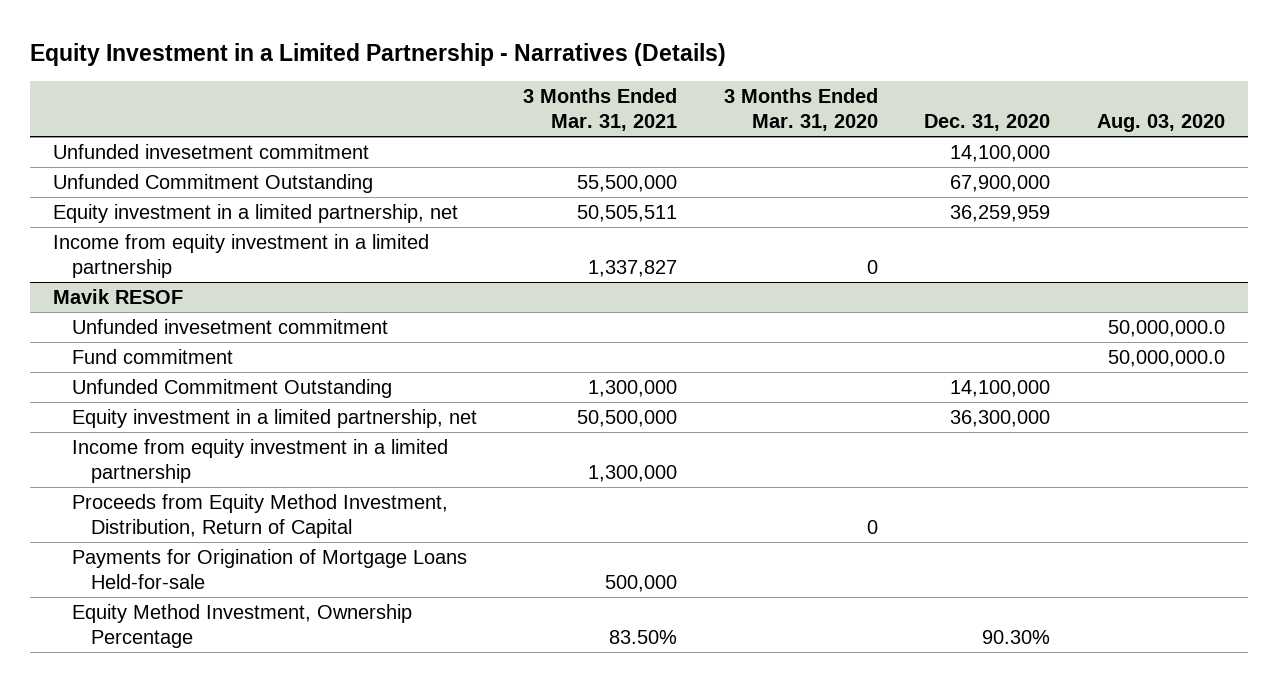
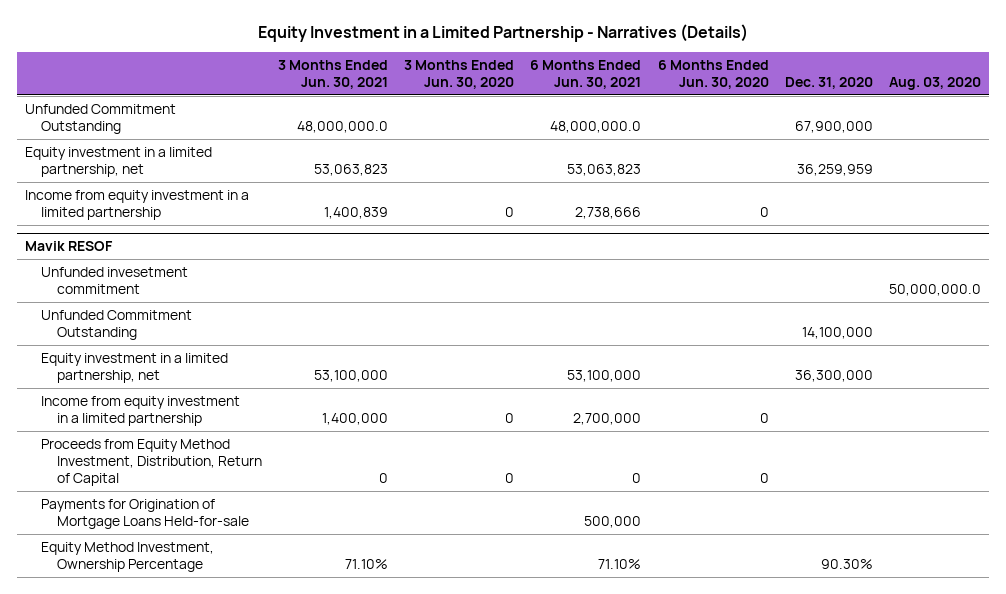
- | 3 Months Ended Mar. 31, 2021 | 3 Months Ended Mar. 31, 2020 | Dec. 31, 2020 | Aug. 03, 2020
+ | 3 Months Ended Jun. 30, 2021 | 3 Months Ended Jun. 30, 2020 | 6 Months Ended Jun. 30, 2021 | 6 Months Ended Jun. 30, 2020 | Dec. 31, 2020 | Aug. 03, 2020
- Unfunded invesetment commitment | | | 14,100,000 |
@ Mavik RESOF
- Fund commitment | | | | 50,000,000.0

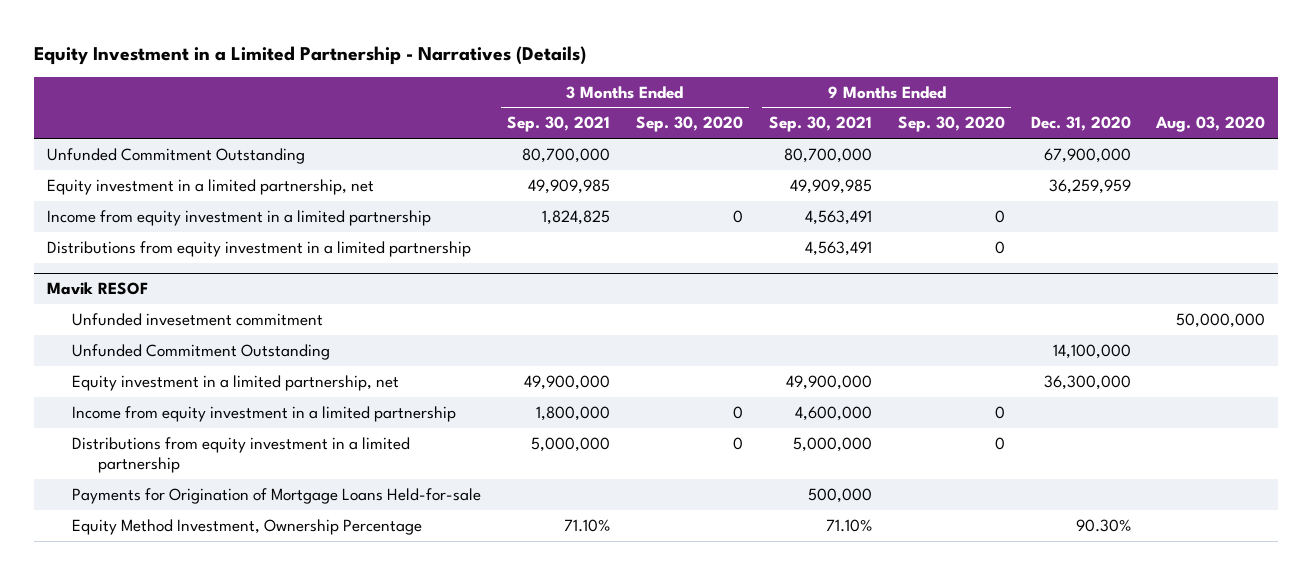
- | 3 Months Ended Jun. 30, 2021 | 3 Months Ended Jun. 30, 2020 | 6 Months Ended Jun. 30, 2021 | 6 Months Ended Jun. 30, 2020 | Dec. 31, 2020 | Aug. 03, 2020
+ | 3 Months Ended Sep. 30, 2021 | 3 Months Ended Sep. 30, 2020 | 9 Months Ended Sep. 30, 2021 | 9 Months Ended Sep. 30, 2020 | Dec. 31, 2020 | Aug. 03, 2020
+ Distributions from equity investment in a limited partnership | | | 4,563,491 | 0 | |
@ Mavik RESOF
- Unfunded invesetment commitment | | | | | | 50,000,000.0
+ Unfunded invesetment commitment | | | | | | 50,000,000
- Proceeds from Equity Method Investment, Distribution, Return of Capital | 0 | 0 | 0 | 0 | |
+ Distributions from equity investment in a limited partnership | 5,000,000 | 0 | 5,000,000 | 0 | |

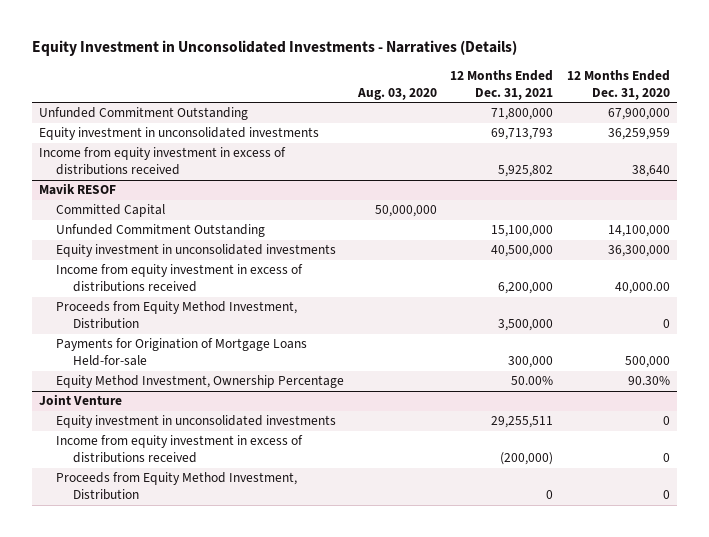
- Equity Investment in a Limited Partnership - Narratives (Details)
+ Equity Investment in Unconsolidated Investments - Narratives (Details)
- | 3 Months Ended Sep. 30, 2021 | 3 Months Ended Sep. 30, 2020 | 9 Months Ended Sep. 30, 2021 | 9 Months Ended Sep. 30, 2020 | Dec. 31, 2020 | Aug. 03, 2020
+ | Aug. 03, 2020 | 12 Months Ended Dec. 31, 2021 | 12 Months Ended Dec. 31, 2020
- Equity investment in a limited partnership, net | 49,909,985 | | 49,909,985 | | 36,259,959 |
- Income from equity investment in a limited partnership | 1,824,825 | 0 | 4,563,491 | 0 | |
- Distributions from equity investment in a limited partnership | | | 4,563,491 | 0 | |
+ Equity investment in unconsolidated investments | | 69,713,793 | 36,259,959
+ Income from equity investment in excess of distributions received | | 5,925,802 | 38,640
@ Mavik RESOF
- Unfunded invesetment commitment | | | | | | 50,000,000
+ Committed Capital | 50,000,000 | |
- Equity investment in a limited partnership, net | 49,900,000 | | 49,900,000 | | 36,300,000 |
- Income from equity investment in a limited partnership | 1,800,000 | 0 | 4,600,000 | 0 | |
- Distributions from equity investment in a limited partnership | 5,000,000 | 0 | 5,000,000 | 0 | |
+ Equity investment in unconsolidated investments | | 40,500,000 | 36,300,000
+ Income from equity investment in excess of distributions received | | 6,200,000 | 40,000.00
+ Proceeds from Equity Method Investment, Distribution | | 3,500,000 | 0
+ Joint Venture
+ Equity investment in unconsolidated investments | | 29,255,511 | 0
+ Income from equity investment in excess of distributions received | | (200,000) | 0
+ Proceeds from Equity Method Investment, Distribution | | 0 | 0

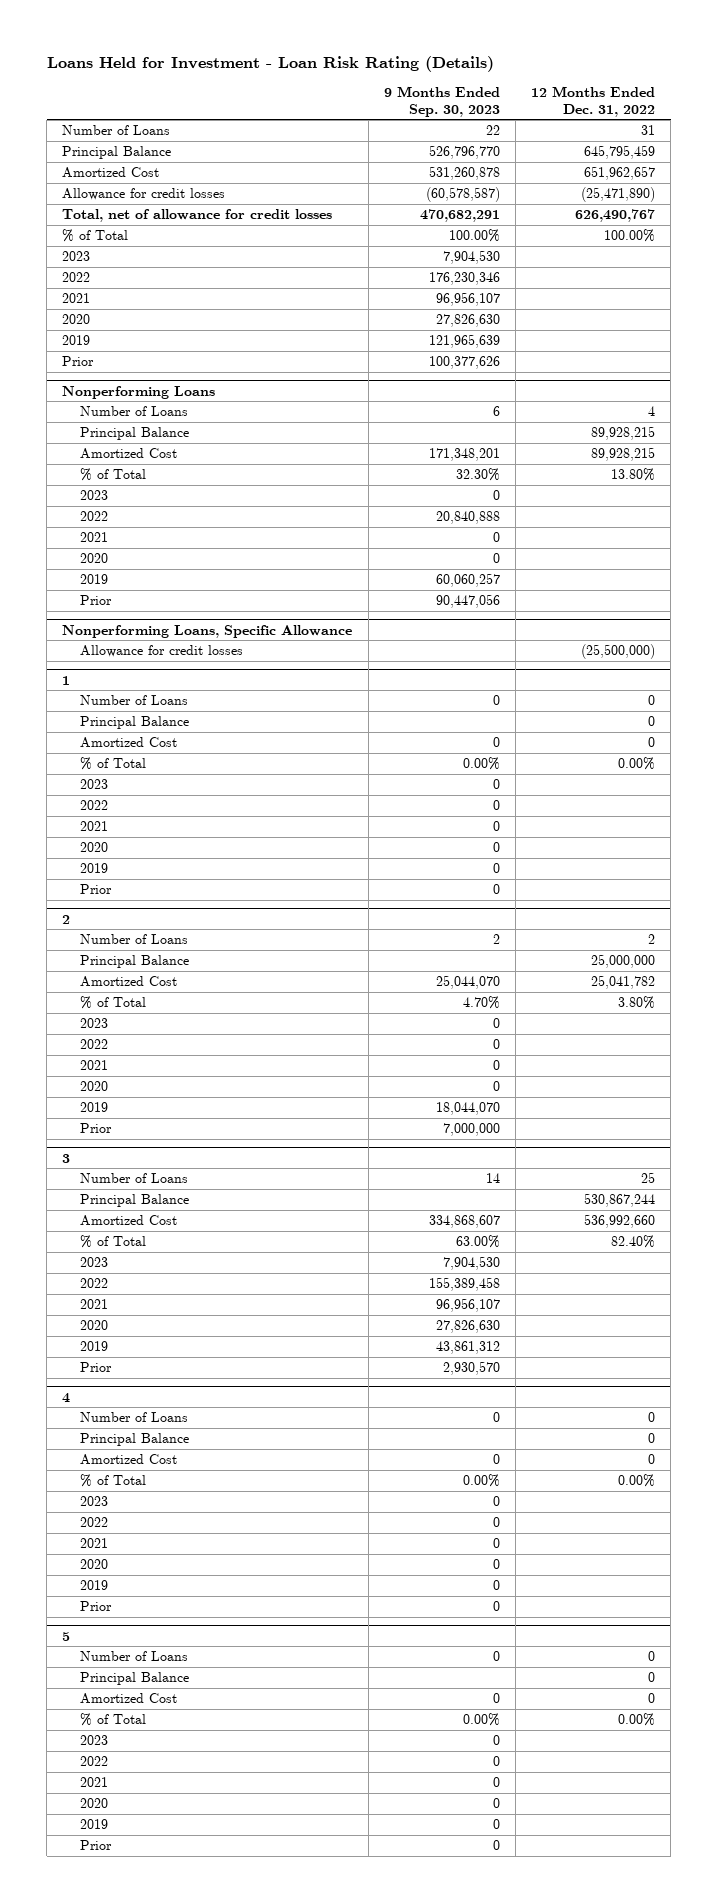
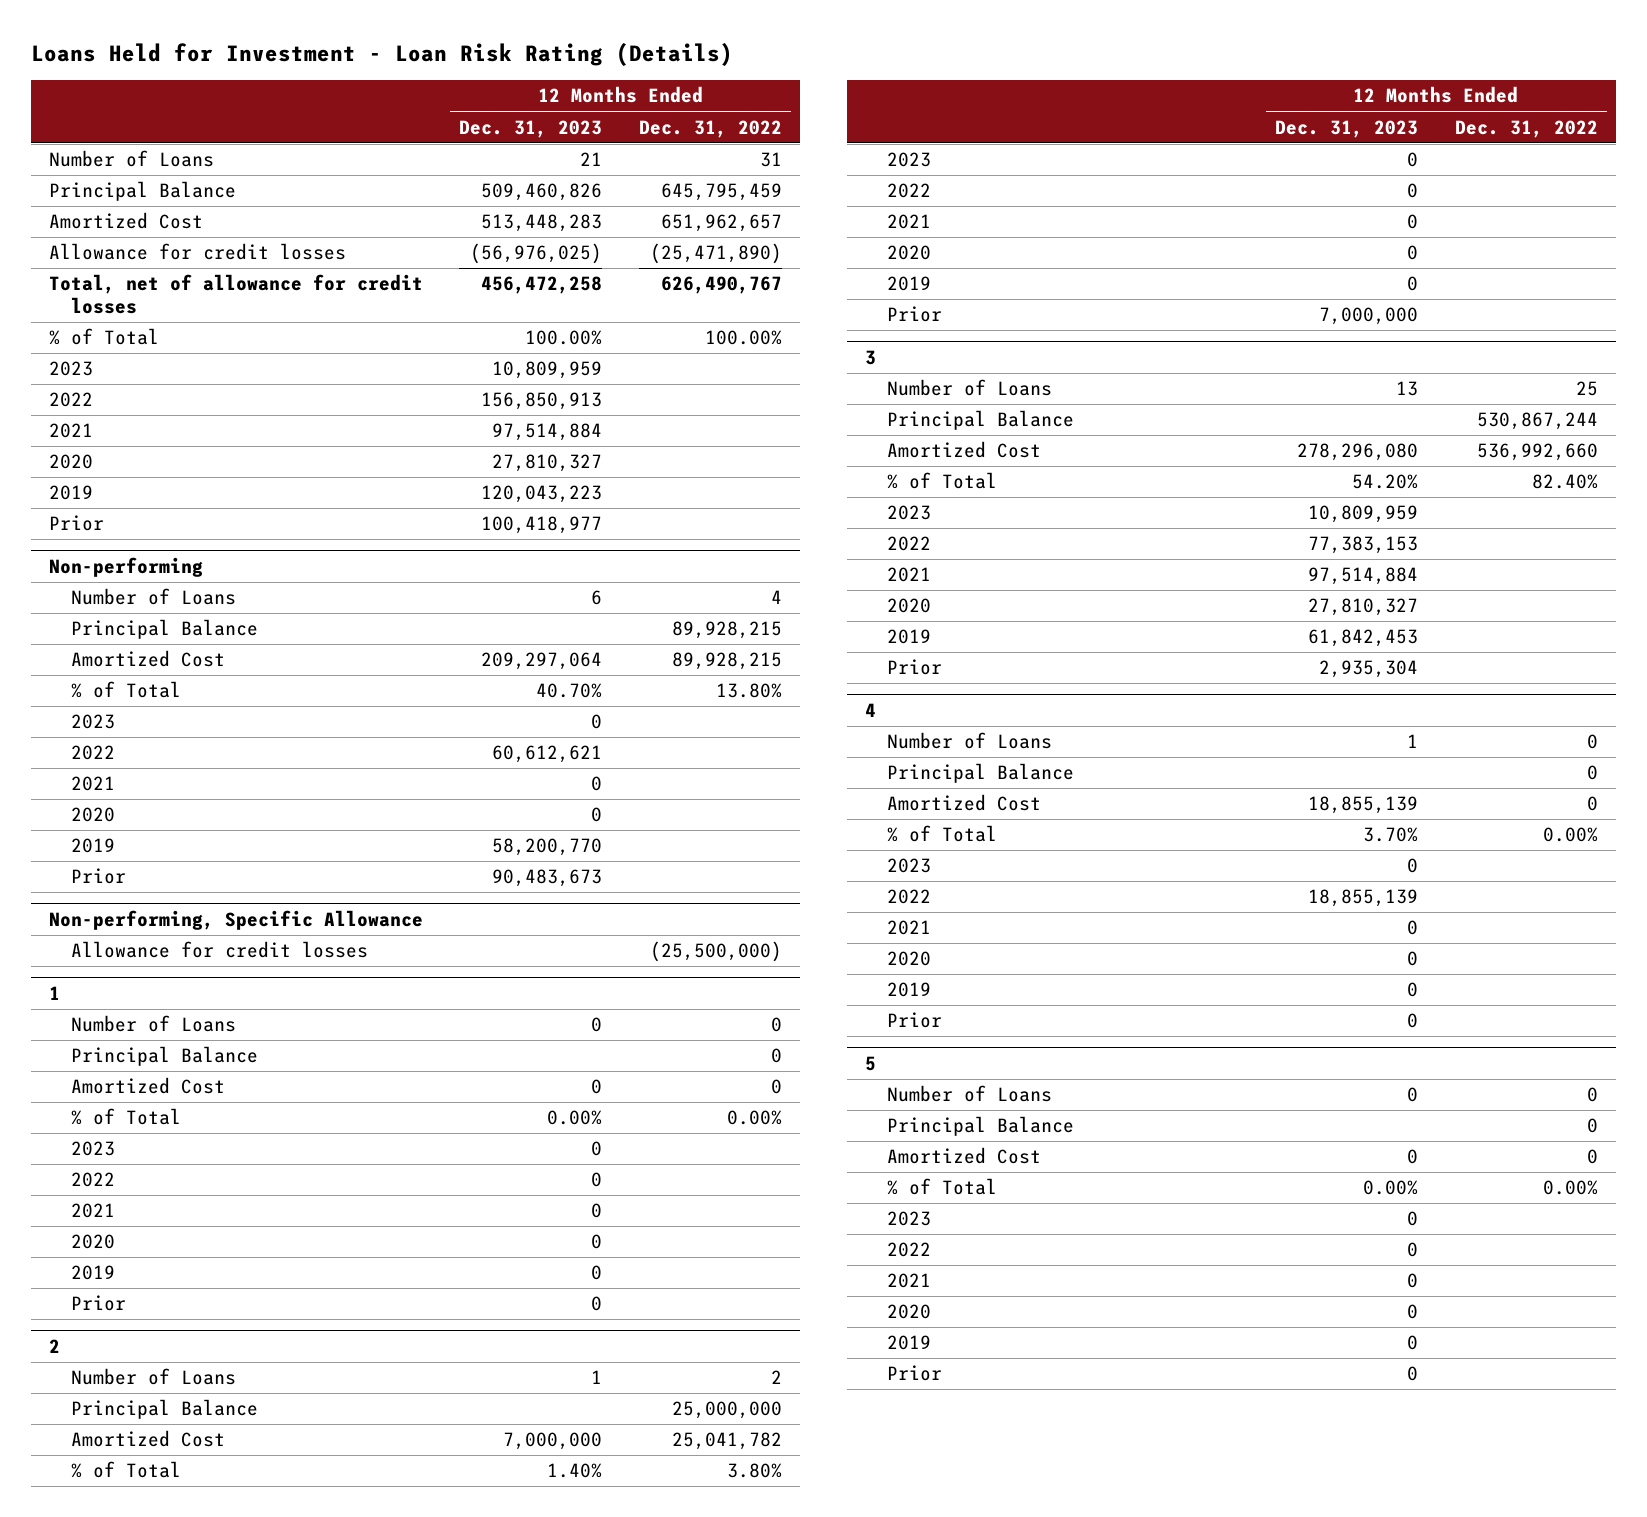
- | 9 Months Ended Sep. 30, 2023 | 12 Months Ended Dec. 31, 2022
+ | 12 Months Ended Dec. 31, 2023 | 12 Months Ended Dec. 31, 2022
- Nonperforming Loans
+ Non-performing
- Nonperforming Loans, Specific Allowance
+ Non-performing, Specific Allowance

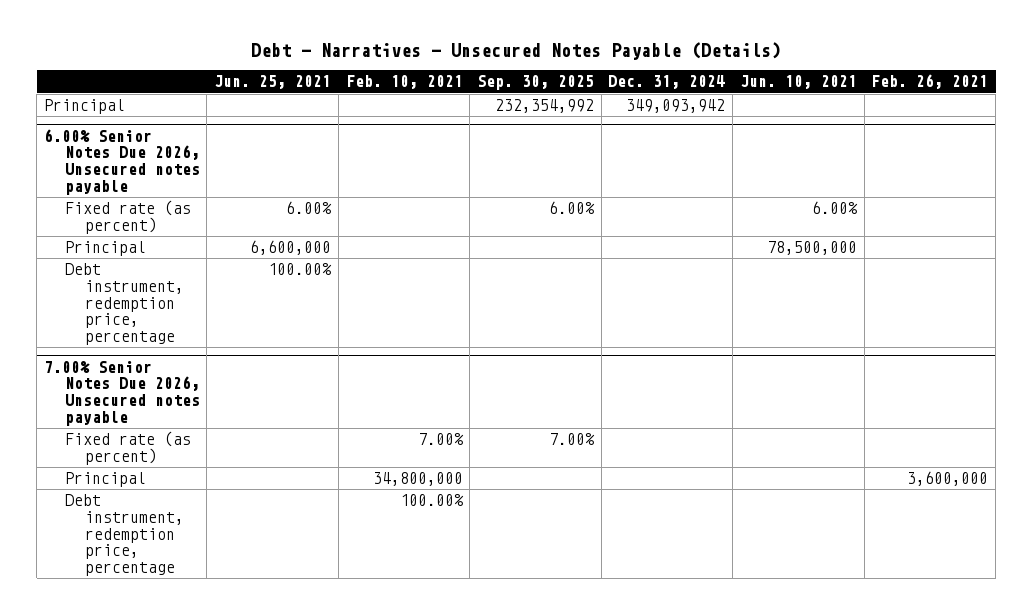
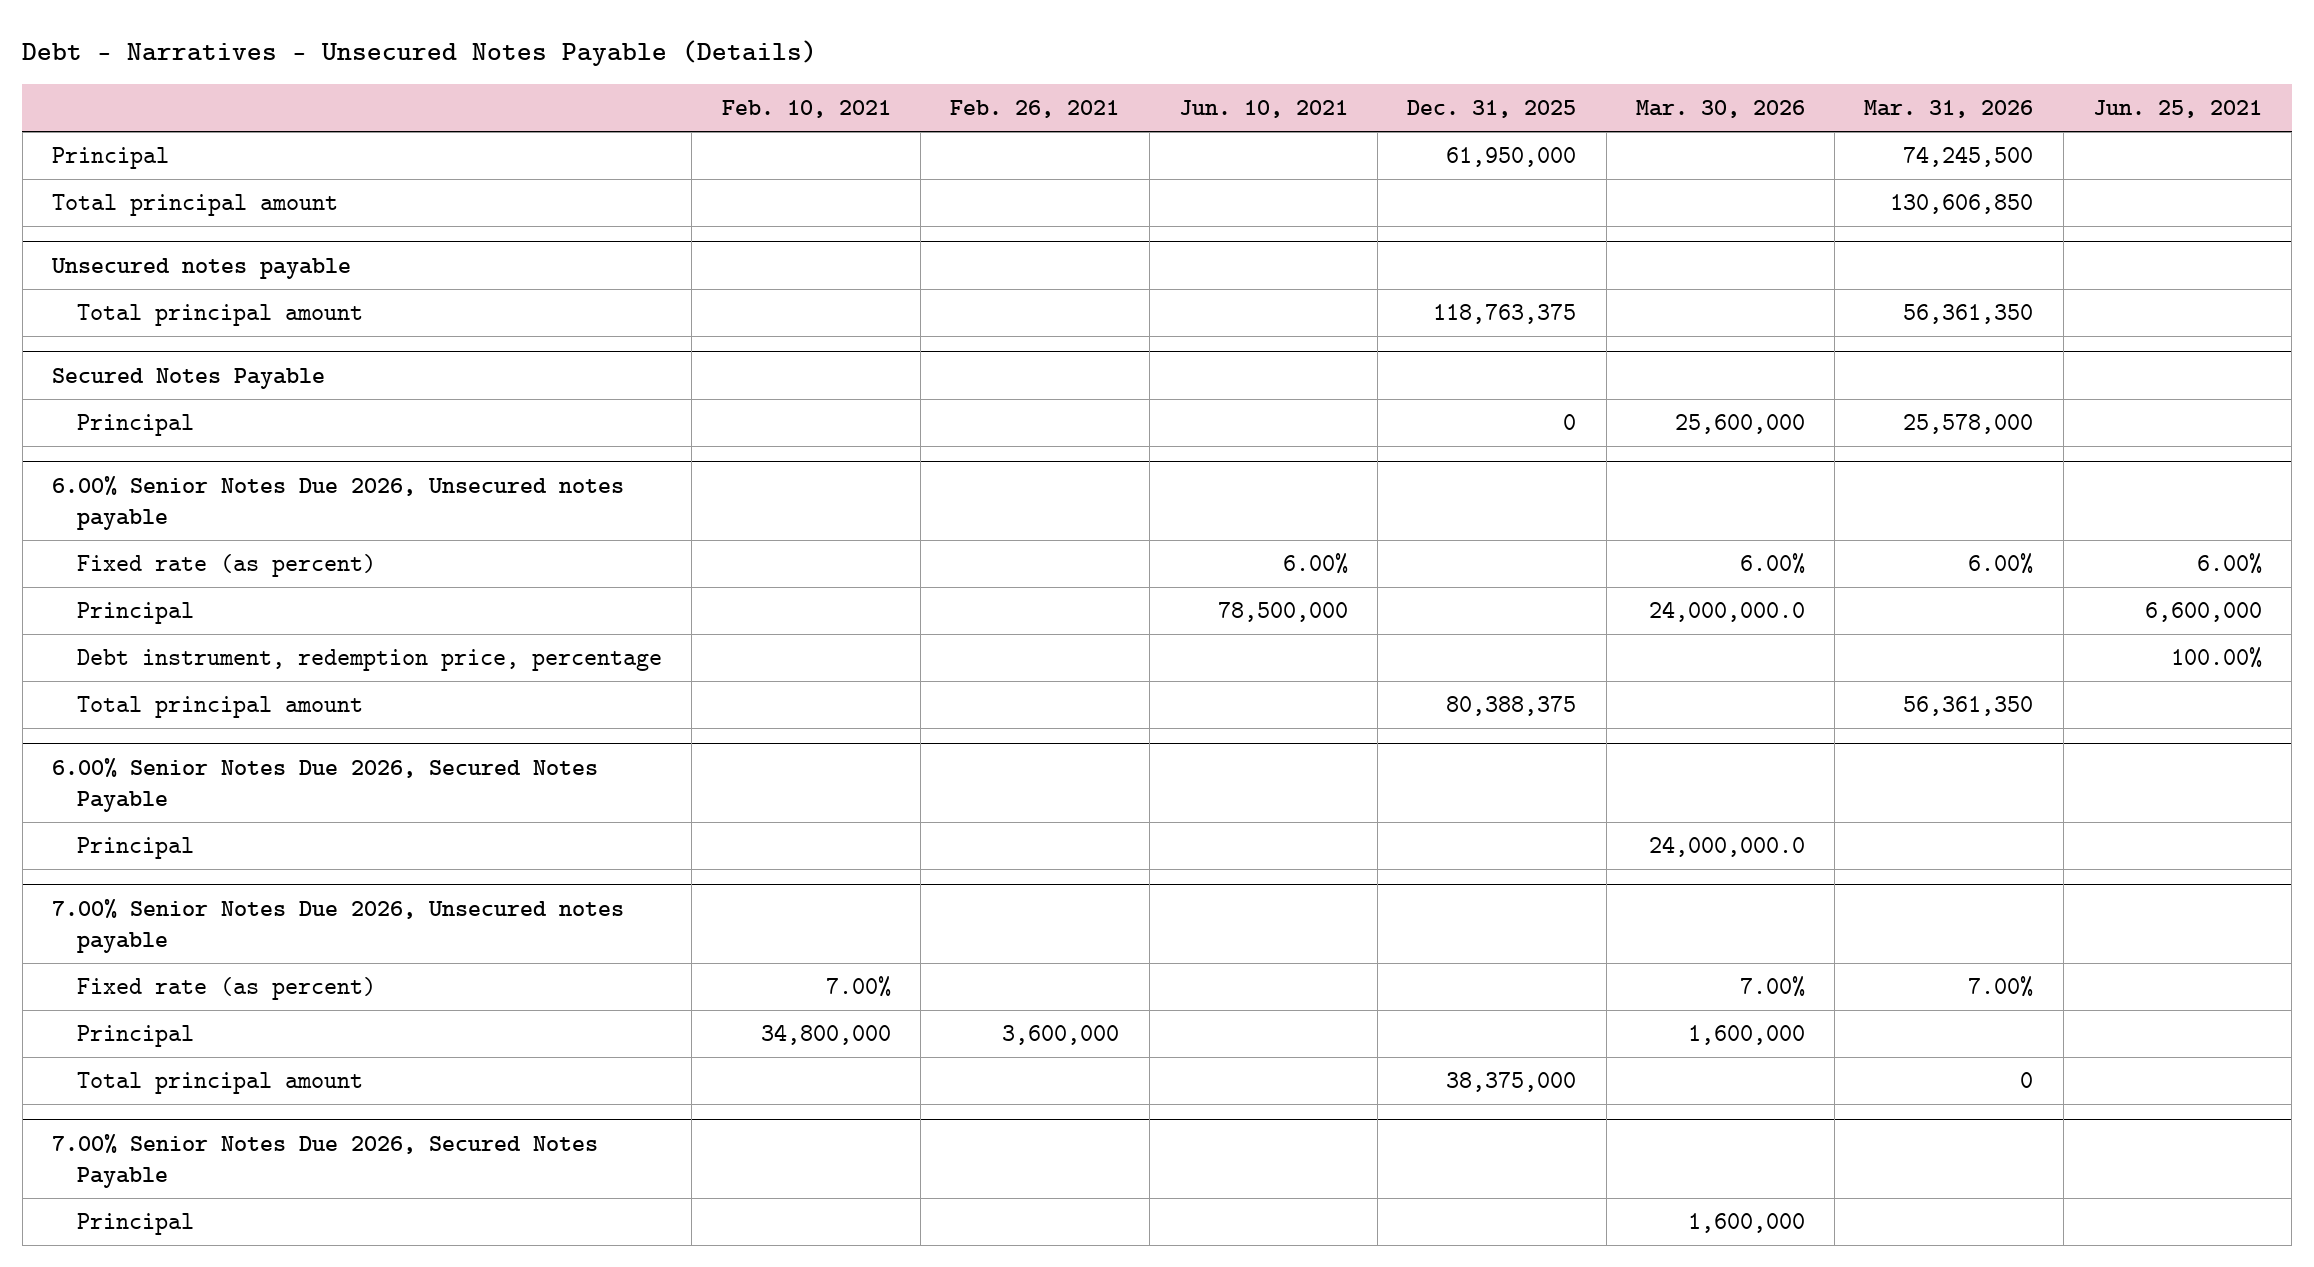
- | Jun. 25, 2021 | Feb. 10, 2021 | Sep. 30, 2025 | Dec. 31, 2024 | Jun. 10, 2021 | Feb. 26, 2021
+ | Feb. 10, 2021 | Feb. 26, 2021 | Jun. 10, 2021 | Dec. 31, 2025 | Mar. 30, 2026 | Mar. 31, 2026 | Jun. 25, 2021
+ Total principal amount | | | | | | 130,606,850 |
+ Unsecured notes payable
+ Total principal amount | | | | 118,763,375 | | 56,361,350 |
+ Secured Notes Payable
+ Principal | | | | 0 | 25,600,000 | 25,578,000 |
@ 6.00% Senior Notes Due 2026, Unsecured notes payable
+ Total principal amount | | | | 80,388,375 | | 56,361,350 |
+ 6.00% Senior Notes Due 2026, Secured Notes Payable
+ Principal | | | | | 24,000,000.0 | |
@ 7.00% Senior Notes Due 2026, Unsecured notes payable
- Debt instrument, redemption price, percentage | | 100.00% | | | |
+ Total principal amount | | | | 38,375,000 | | 0 |
+ 7.00% Senior Notes Due 2026, Secured Notes Payable
+ Principal | | | | | 1,600,000 | |

